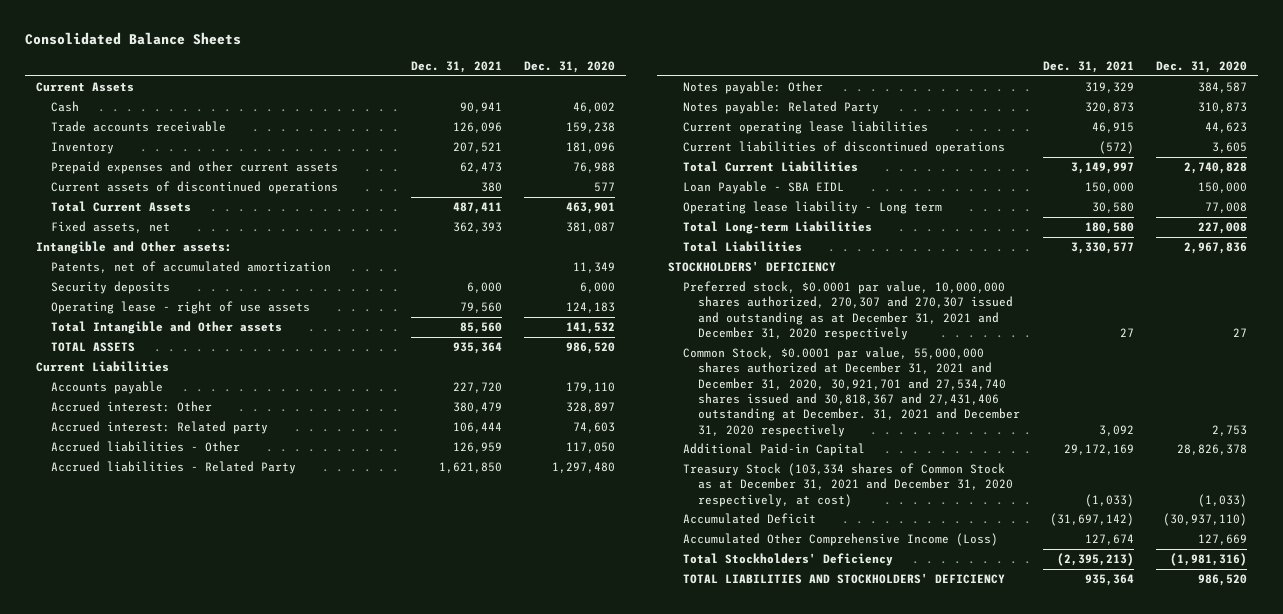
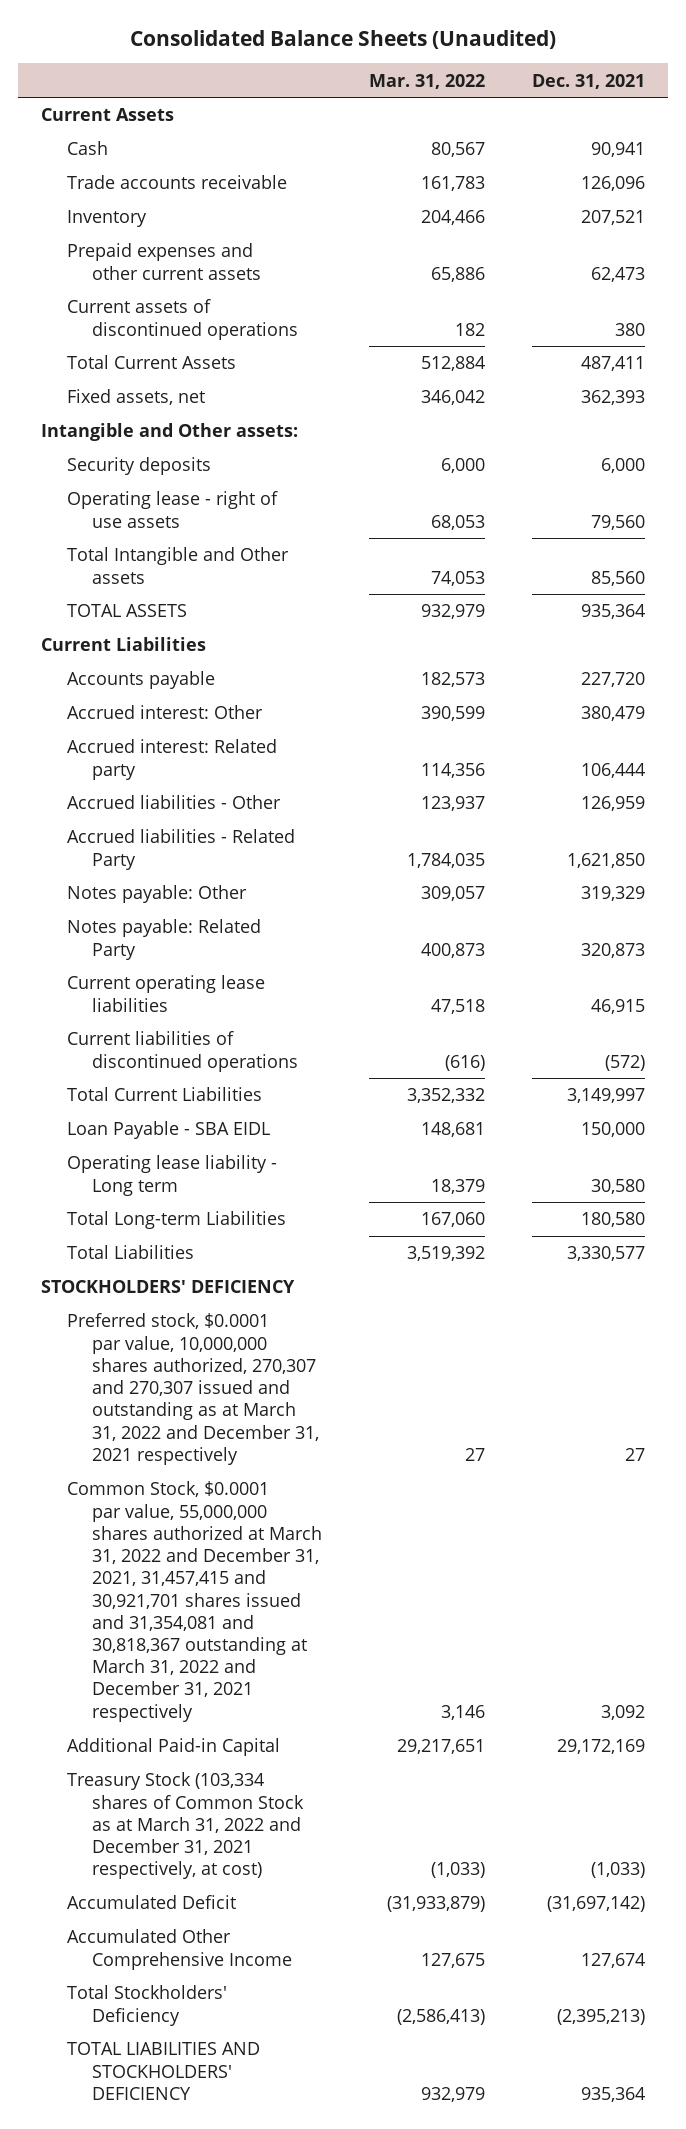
- Consolidated Balance Sheets
+ Consolidated Balance Sheets (Unaudited)
- | Dec. 31, 2021 | Dec. 31, 2020
+ | Mar. 31, 2022 | Dec. 31, 2021
- Patents, net of accumulated amortization | | 11,349
- Preferred stock, $0.0001 par value, 10,000,000 shares authorized, 270,307 and 270,307 issued and outstanding as at December 31, 2021 and December 31, 2020 respectively | 27 | 27
- Common Stock, $0.0001 par value, 55,000,000 shares authorized at December 31, 2021 and December 31, 2020, 30,921,701 and 27,534,740 shares issued and 30,818,367 and 27,431,406 outstanding at December. 31, 2021 and December 31, 2020 respectively | 3,092 | 2,753
+ Preferred stock, $0.0001 par value, 10,000,000 shares authorized, 270,307 and 270,307 issued and outstanding as at March 31, 2022 and December 31, 2021 respectively | 27 | 27
+ Common Stock, $0.0001 par value, 55,000,000 shares authorized at March 31, 2022 and December 31, 2021, 31,457,415 and 30,921,701 shares issued and 31,354,081 and 30,818,367 outstanding at March 31, 2022 and December 31, 2021 respectively | 3,146 | 3,092
- Treasury Stock (103,334 shares of Common Stock as at December 31, 2021 and December 31, 2020 respectively, at cost) | (1,033) | (1,033)
+ Treasury Stock (103,334 shares of Common Stock as at March 31, 2022 and December 31, 2021 respectively, at cost) | (1,033) | (1,033)
- Accumulated Other Comprehensive Income (Loss) | 127,674 | 127,669
+ Accumulated Other Comprehensive Income | 127,675 | 127,674

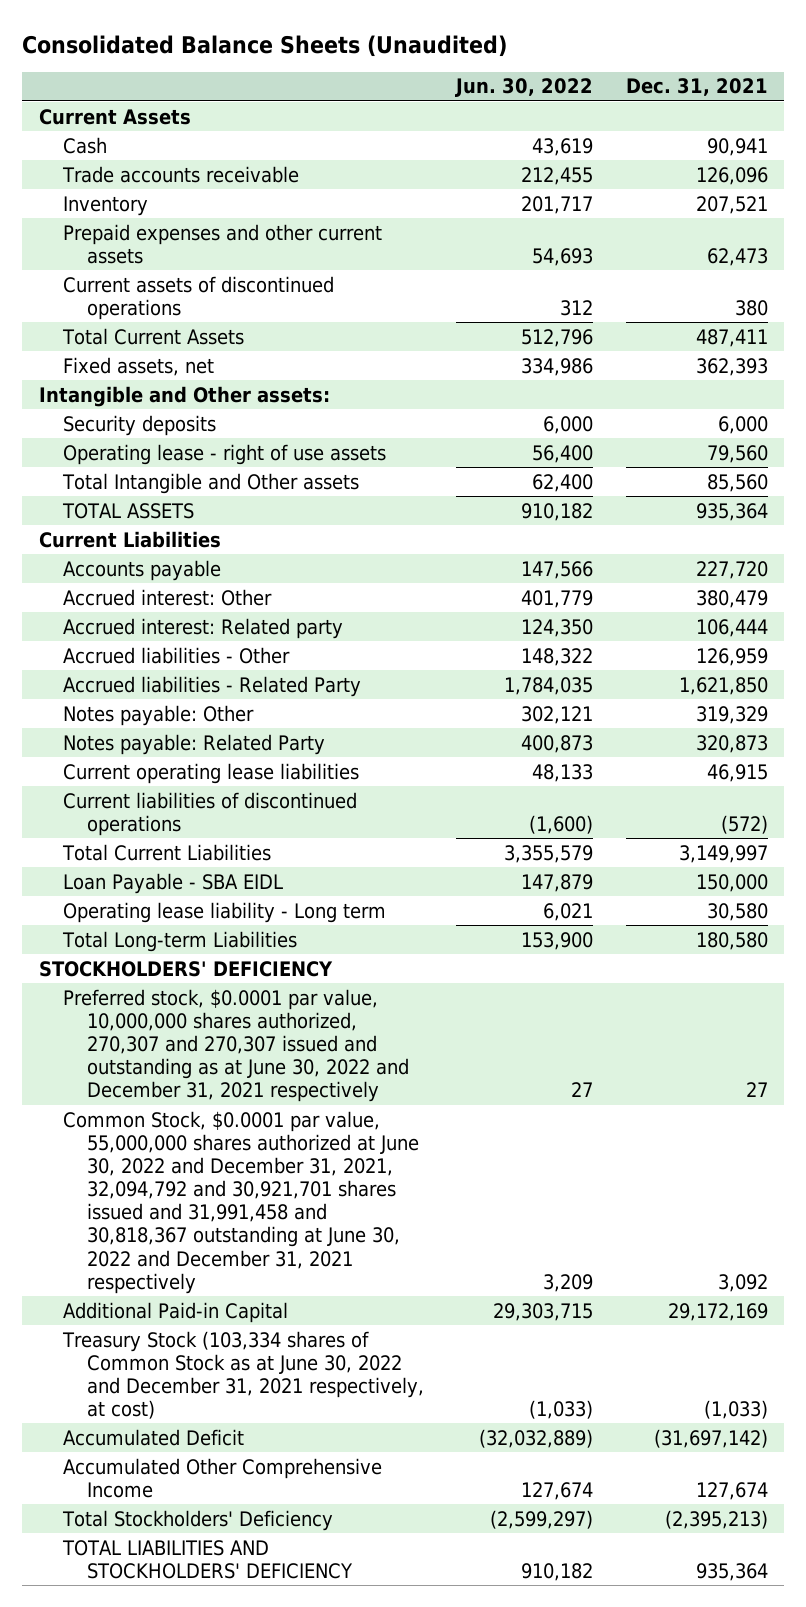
- | Mar. 31, 2022 | Dec. 31, 2021
+ | Jun. 30, 2022 | Dec. 31, 2021
- Total Liabilities | 3,519,392 | 3,330,577
- Preferred stock, $0.0001 par value, 10,000,000 shares authorized, 270,307 and 270,307 issued and outstanding as at March 31, 2022 and December 31, 2021 respectively | 27 | 27
- Common Stock, $0.0001 par value, 55,000,000 shares authorized at March 31, 2022 and December 31, 2021, 31,457,415 and 30,921,701 shares issued and 31,354,081 and 30,818,367 outstanding at March 31, 2022 and December 31, 2021 respectively | 3,146 | 3,092
+ Preferred stock, $0.0001 par value, 10,000,000 shares authorized, 270,307 and 270,307 issued and outstanding as at June 30, 2022 and December 31, 2021 respectively | 27 | 27
+ Common Stock, $0.0001 par value, 55,000,000 shares authorized at June 30, 2022 and December 31, 2021, 32,094,792 and 30,921,701 shares issued and 31,991,458 and 30,818,367 outstanding at June 30, 2022 and December 31, 2021 respectively | 3,209 | 3,092
- Treasury Stock (103,334 shares of Common Stock as at March 31, 2022 and December 31, 2021 respectively, at cost) | (1,033) | (1,033)
+ Treasury Stock (103,334 shares of Common Stock as at June 30, 2022 and December 31, 2021 respectively, at cost) | (1,033) | (1,033)

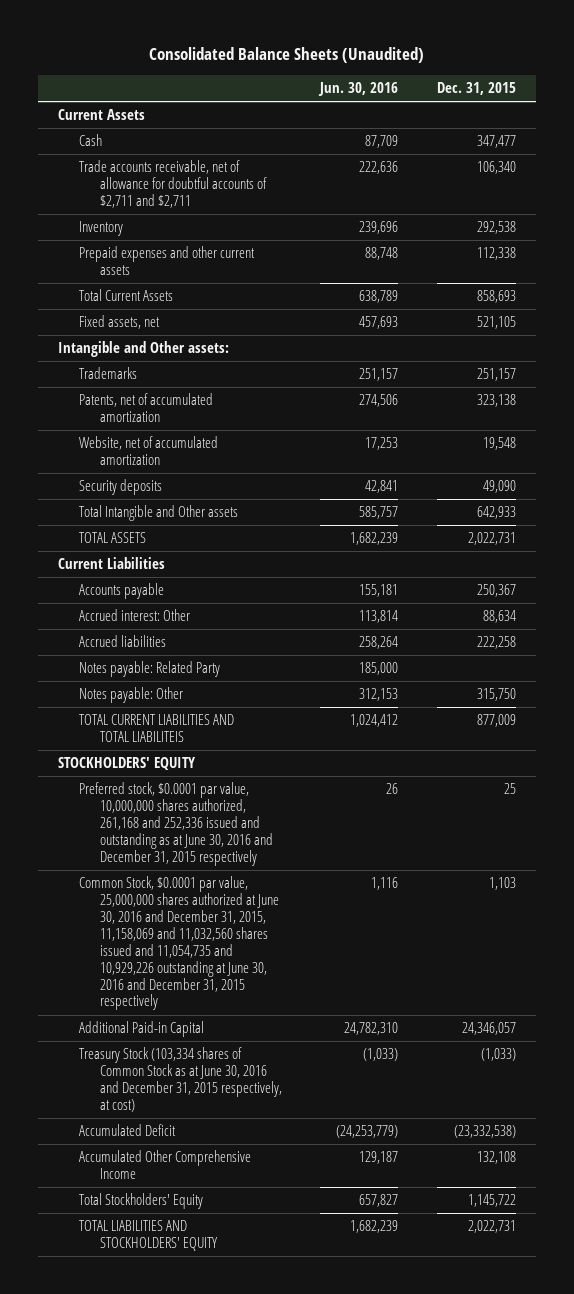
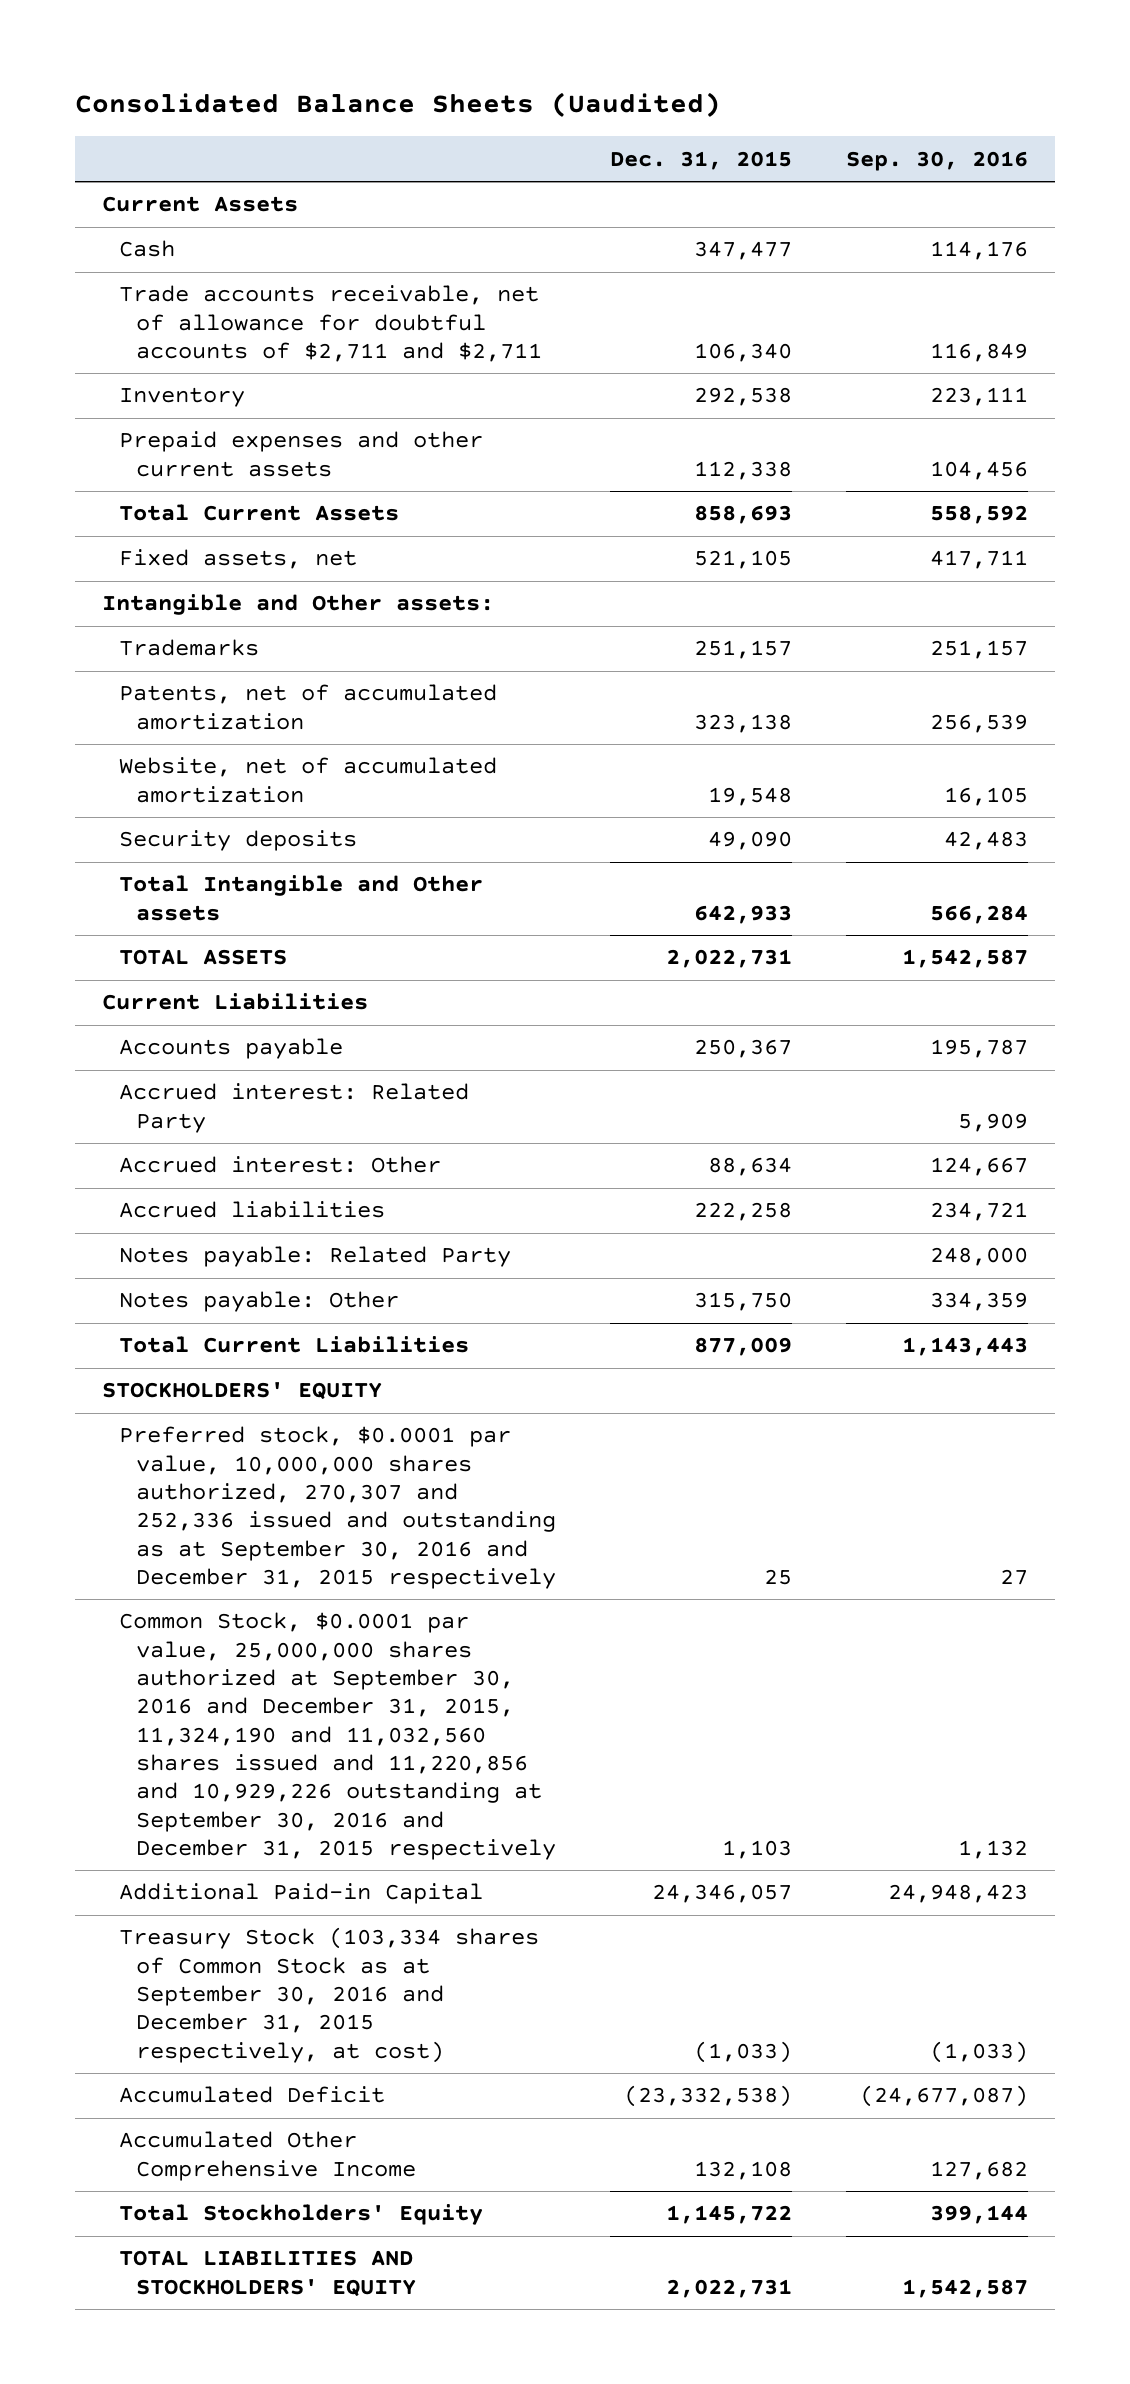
- Consolidated Balance Sheets (Unaudited)
+ Consolidated Balance Sheets (Uaudited)
- | Jun. 30, 2016 | Dec. 31, 2015
+ | Dec. 31, 2015 | Sep. 30, 2016
+ Accrued interest: Related Party | | 5,909
- TOTAL CURRENT LIABILITIES AND TOTAL LIABILITEIS | 1,024,412 | 877,009
+ Total Current Liabilities | 877,009 | 1,143,443
- Preferred stock, $0.0001 par value, 10,000,000 shares authorized, 261,168 and 252,336 issued and outstanding as at June 30, 2016 and December 31, 2015 respectively | 26 | 25
- Common Stock, $0.0001 par value, 25,000,000 shares authorized at June 30, 2016 and December 31, 2015, 11,158,069 and 11,032,560 shares issued and 11,054,735 and 10,929,226 outstanding at June 30, 2016 and December 31, 2015 respectively | 1,116 | 1,103
+ Preferred stock, $0.0001 par value, 10,000,000 shares authorized, 270,307 and 252,336 issued and outstanding as at September 30, 2016 and December 31, 2015 respectively | 25 | 27
+ Common Stock, $0.0001 par value, 25,000,000 shares authorized at September 30, 2016 and December 31, 2015, 11,324,190 and 11,032,560 shares issued and 11,220,856 and 10,929,226 outstanding at September 30, 2016 and December 31, 2015 respectively | 1,103 | 1,132
- Treasury Stock (103,334 shares of Common Stock as at June 30, 2016 and December 31, 2015 respectively, at cost) | (1,033) | (1,033)
+ Treasury Stock (103,334 shares of Common Stock as at September 30, 2016 and December 31, 2015 respectively, at cost) | (1,033) | (1,033)

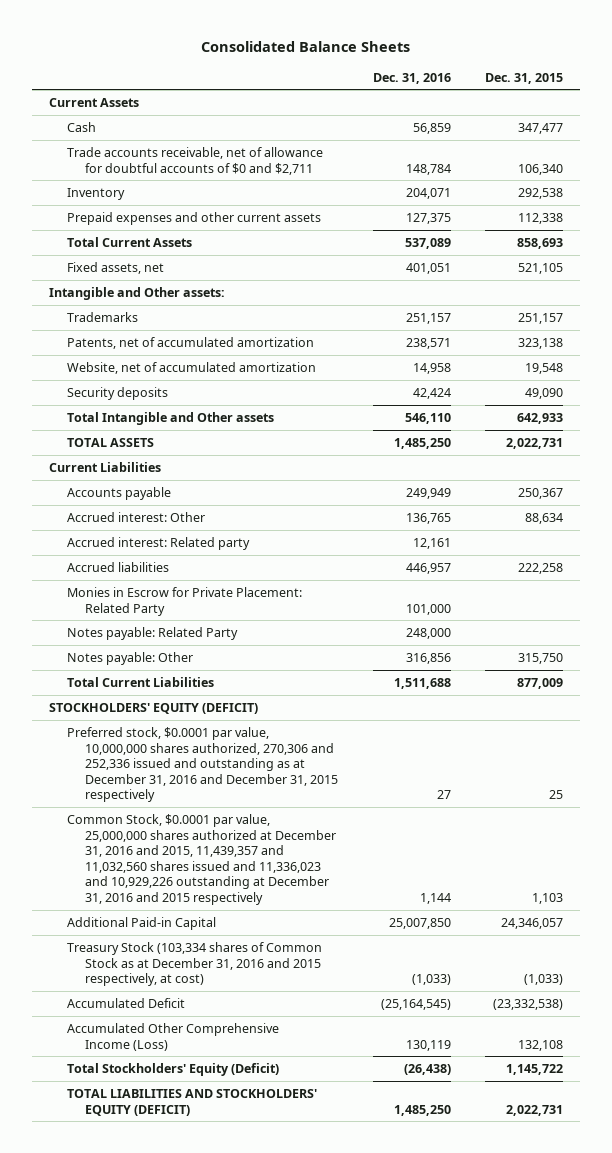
- Consolidated Balance Sheets (Uaudited)
+ Consolidated Balance Sheets
- | Dec. 31, 2015 | Sep. 30, 2016
+ | Dec. 31, 2016 | Dec. 31, 2015
- Trade accounts receivable, net of allowance for doubtful accounts of $2,711 and $2,711 | 106,340 | 116,849
+ Trade accounts receivable, net of allowance for doubtful accounts of $0 and $2,711 | 148,784 | 106,340
- Accrued interest: Related Party | | 5,909
+ Accrued interest: Related party | 12,161 |
+ Monies in Escrow for Private Placement: Related Party | 101,000 |
- STOCKHOLDERS' EQUITY
- Preferred stock, $0.0001 par value, 10,000,000 shares authorized, 270,307 and 252,336 issued and outstanding as at September 30, 2016 and December 31, 2015 respectively | 25 | 27
- Common Stock, $0.0001 par value, 25,000,000 shares authorized at September 30, 2016 and December 31, 2015, 11,324,190 and 11,032,560 shares issued and 11,220,856 and 10,929,226 outstanding at September 30, 2016 and December 31, 2015 respectively | 1,103 | 1,132
+ STOCKHOLDERS' EQUITY (DEFICIT)
+ Preferred stock, $0.0001 par value, 10,000,000 shares authorized, 270,306 and 252,336 issued and outstanding as at December 31, 2016 and December 31, 2015 respectively | 27 | 25
+ Common Stock, $0.0001 par value, 25,000,000 shares authorized at December 31, 2016 and 2015, 11,439,357 and 11,032,560 shares issued and 11,336,023 and 10,929,226 outstanding at December 31, 2016 and 2015 respectively | 1,144 | 1,103
- Treasury Stock (103,334 shares of Common Stock as at September 30, 2016 and December 31, 2015 respectively, at cost) | (1,033) | (1,033)
+ Treasury Stock (103,334 shares of Common Stock as at December 31, 2016 and 2015 respectively, at cost) | (1,033) | (1,033)
- Accumulated Other Comprehensive Income | 132,108 | 127,682
- Total Stockholders' Equity | 1,145,722 | 399,144
- TOTAL LIABILITIES AND STOCKHOLDERS' EQUITY | 2,022,731 | 1,542,587
+ Accumulated Other Comprehensive Income (Loss) | 130,119 | 132,108
+ Total Stockholders' Equity (Deficit) | (26,438) | 1,145,722
+ TOTAL LIABILITIES AND STOCKHOLDERS' EQUITY (DEFICIT) | 1,485,250 | 2,022,731

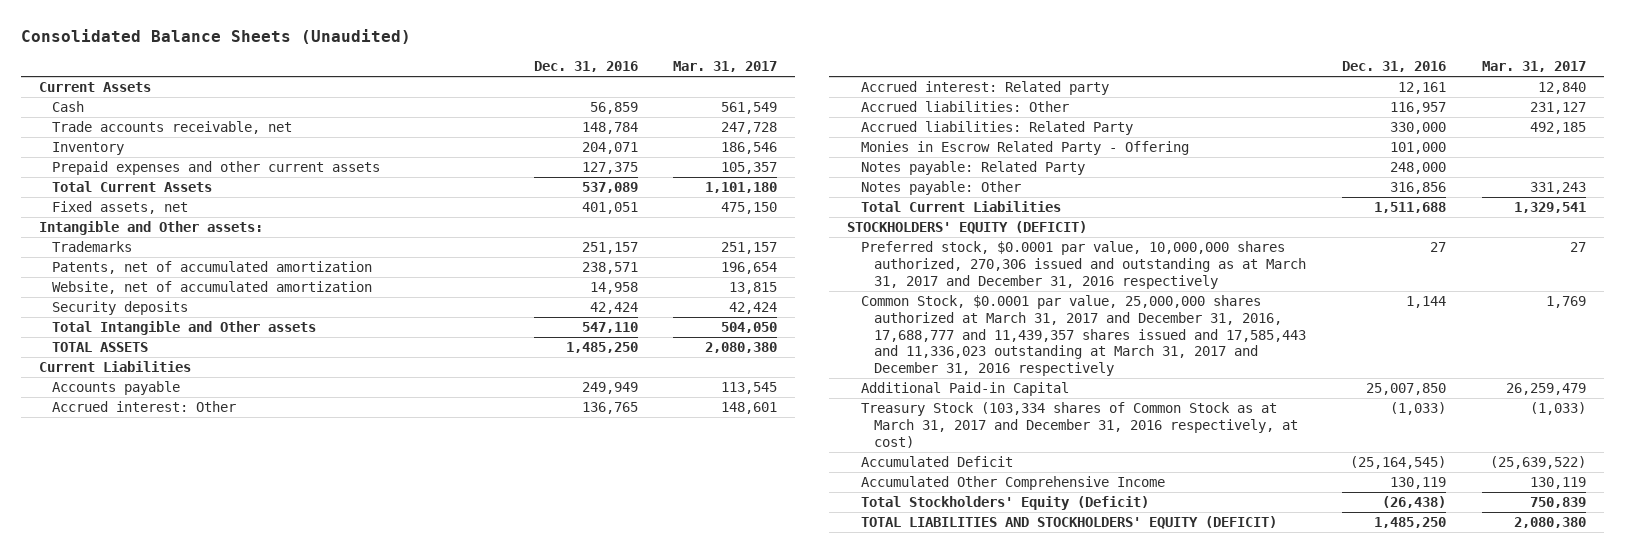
- Consolidated Balance Sheets
+ Consolidated Balance Sheets (Unaudited)
- | Dec. 31, 2016 | Dec. 31, 2015
+ | Dec. 31, 2016 | Mar. 31, 2017
- Trade accounts receivable, net of allowance for doubtful accounts of $0 and $2,711 | 148,784 | 106,340
+ Trade accounts receivable, net | 148,784 | 247,728
- Total Intangible and Other assets | 546,110 | 642,933
+ Total Intangible and Other assets | 547,110 | 504,050
- Accrued liabilities | 446,957 | 222,258
- Monies in Escrow for Private Placement: Related Party | 101,000 |
+ Accrued liabilities: Other | 116,957 | 231,127
+ Accrued liabilities: Related Party | 330,000 | 492,185
+ Monies in Escrow Related Party - Offering | 101,000 |
- Preferred stock, $0.0001 par value, 10,000,000 shares authorized, 270,306 and 252,336 issued and outstanding as at December 31, 2016 and December 31, 2015 respectively | 27 | 25
- Common Stock, $0.0001 par value, 25,000,000 shares authorized at December 31, 2016 and 2015, 11,439,357 and 11,032,560 shares issued and 11,336,023 and 10,929,226 outstanding at December 31, 2016 and 2015 respectively | 1,144 | 1,103
+ Preferred stock, $0.0001 par value, 10,000,000 shares authorized, 270,306 issued and outstanding as at March 31, 2017 and December 31, 2016 respectively | 27 | 27
+ Common Stock, $0.0001 par value, 25,000,000 shares authorized at March 31, 2017 and December 31, 2016, 17,688,777 and 11,439,357 shares issued and 17,585,443 and 11,336,023 outstanding at March 31, 2017 and December 31, 2016 respectively | 1,144 | 1,769
- Treasury Stock (103,334 shares of Common Stock as at December 31, 2016 and 2015 respectively, at cost) | (1,033) | (1,033)
+ Treasury Stock (103,334 shares of Common Stock as at March 31, 2017 and December 31, 2016 respectively, at cost) | (1,033) | (1,033)
- Accumulated Other Comprehensive Income (Loss) | 130,119 | 132,108
+ Accumulated Other Comprehensive Income | 130,119 | 130,119

